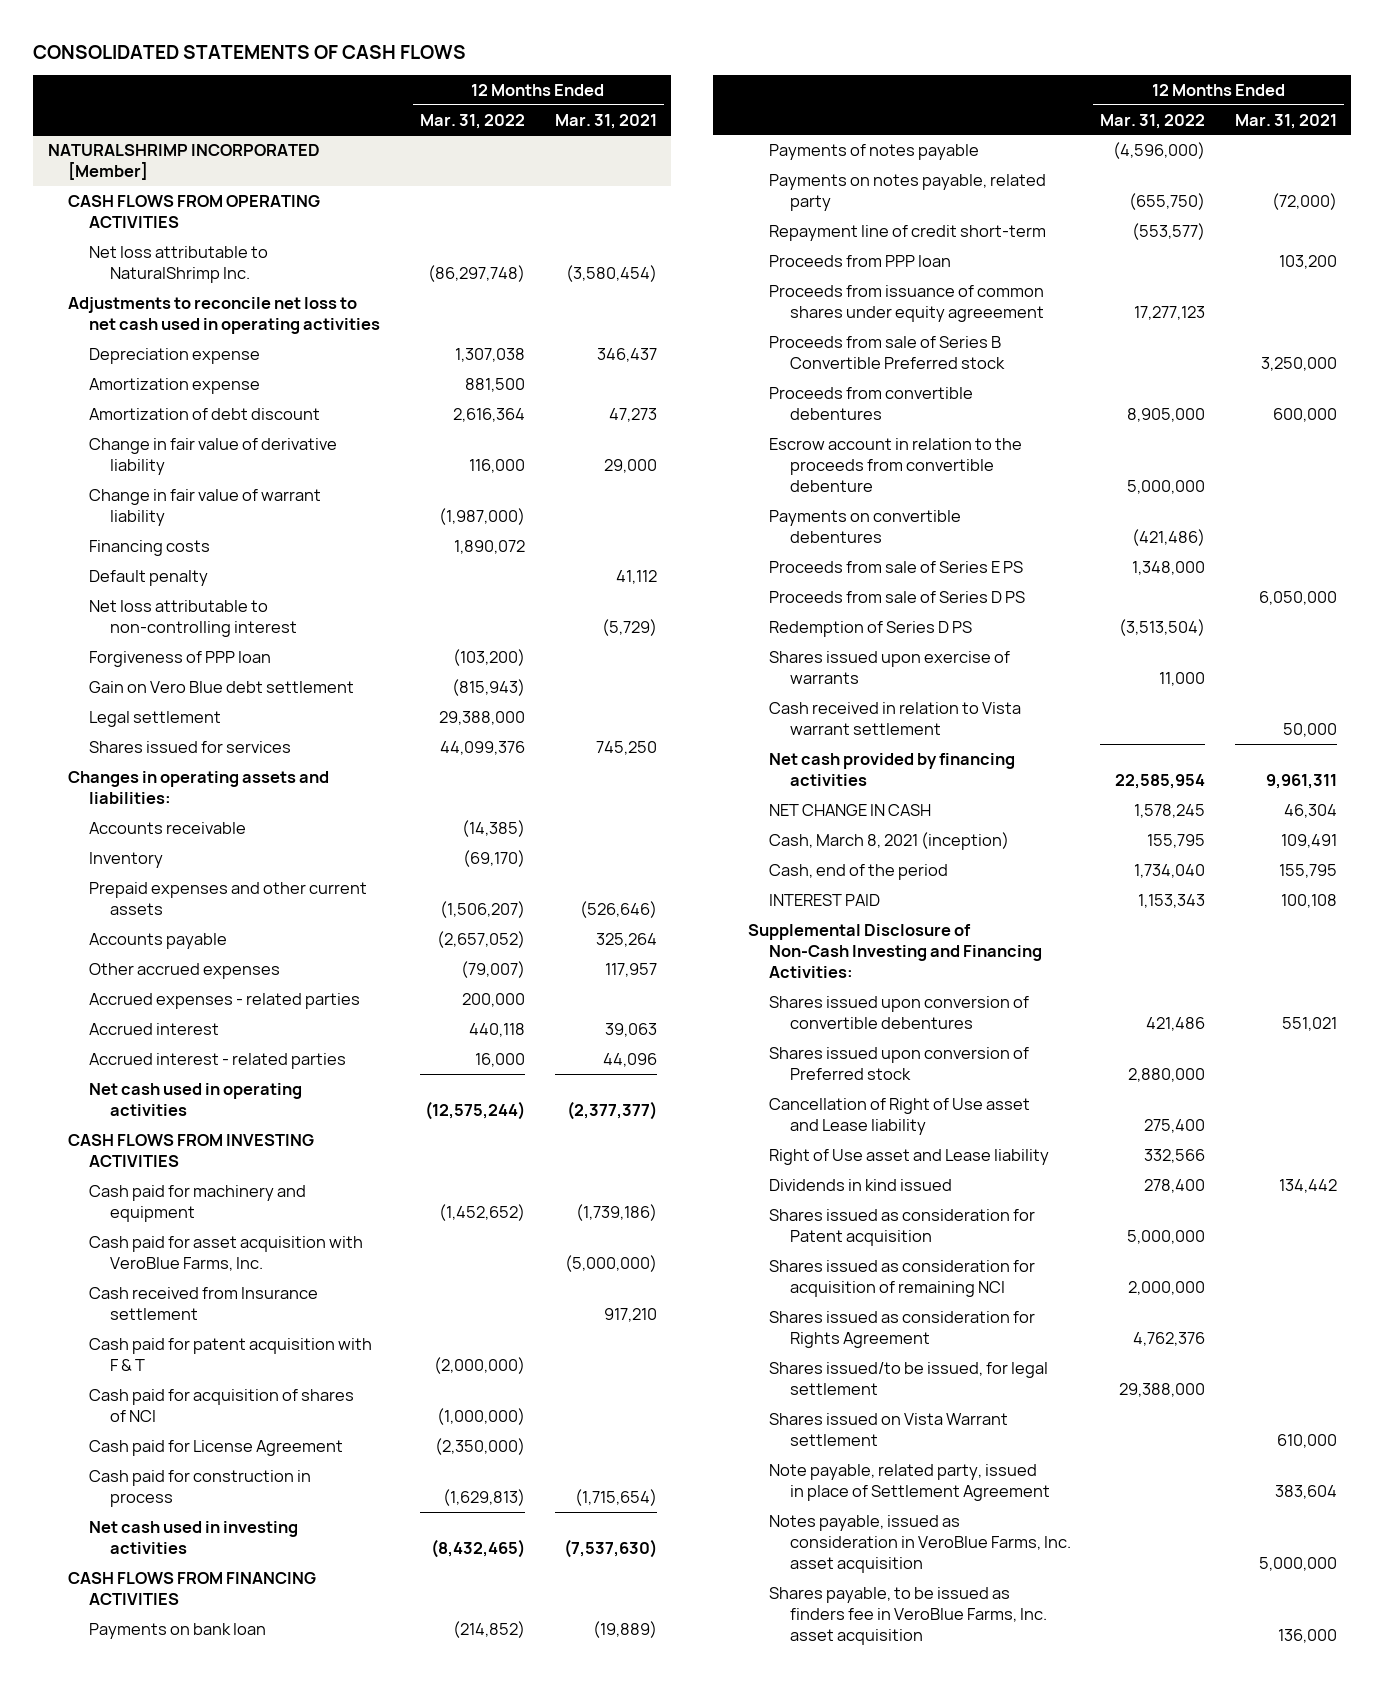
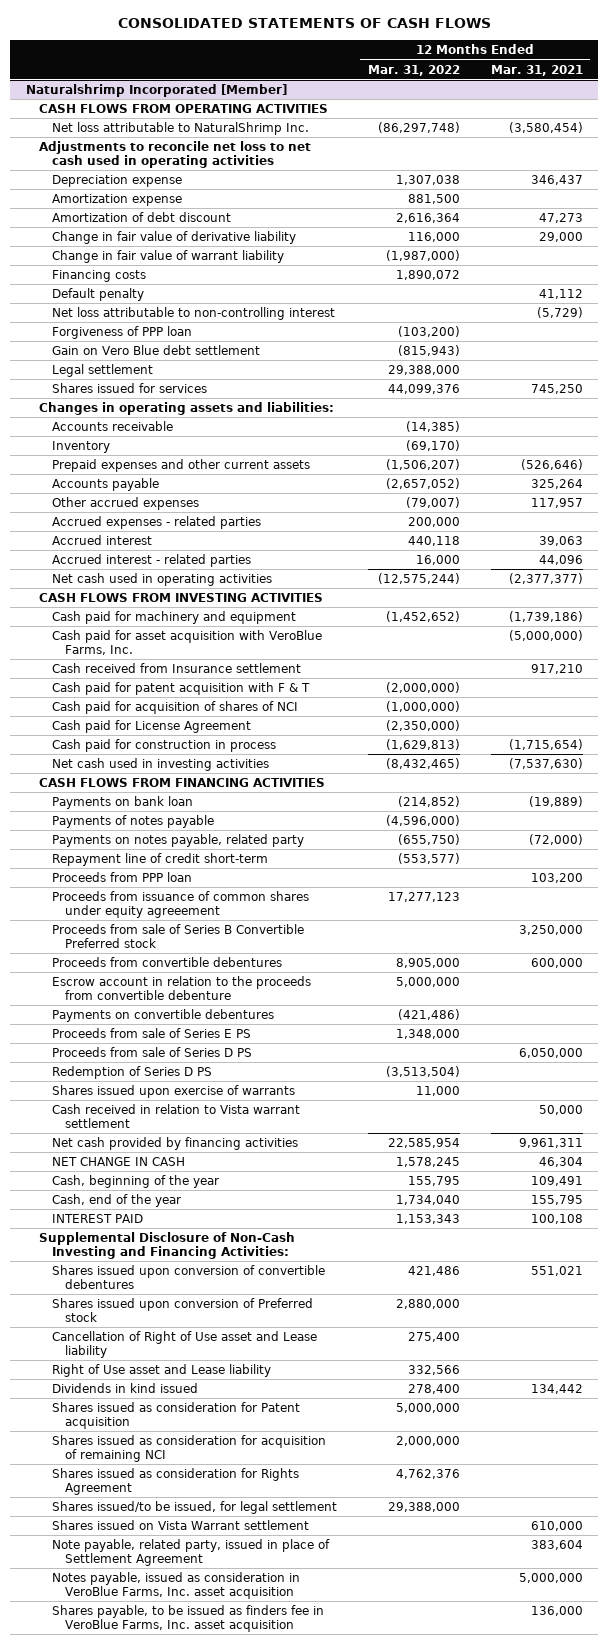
- NATURALSHRIMP INCORPORATED [Member]
+ Naturalshrimp Incorporated [Member]
- Cash, March 8, 2021 (inception) | 155,795 | 109,491
- Cash, end of the period | 1,734,040 | 155,795
+ Cash, beginning of the year | 155,795 | 109,491
+ Cash, end of the year | 1,734,040 | 155,795

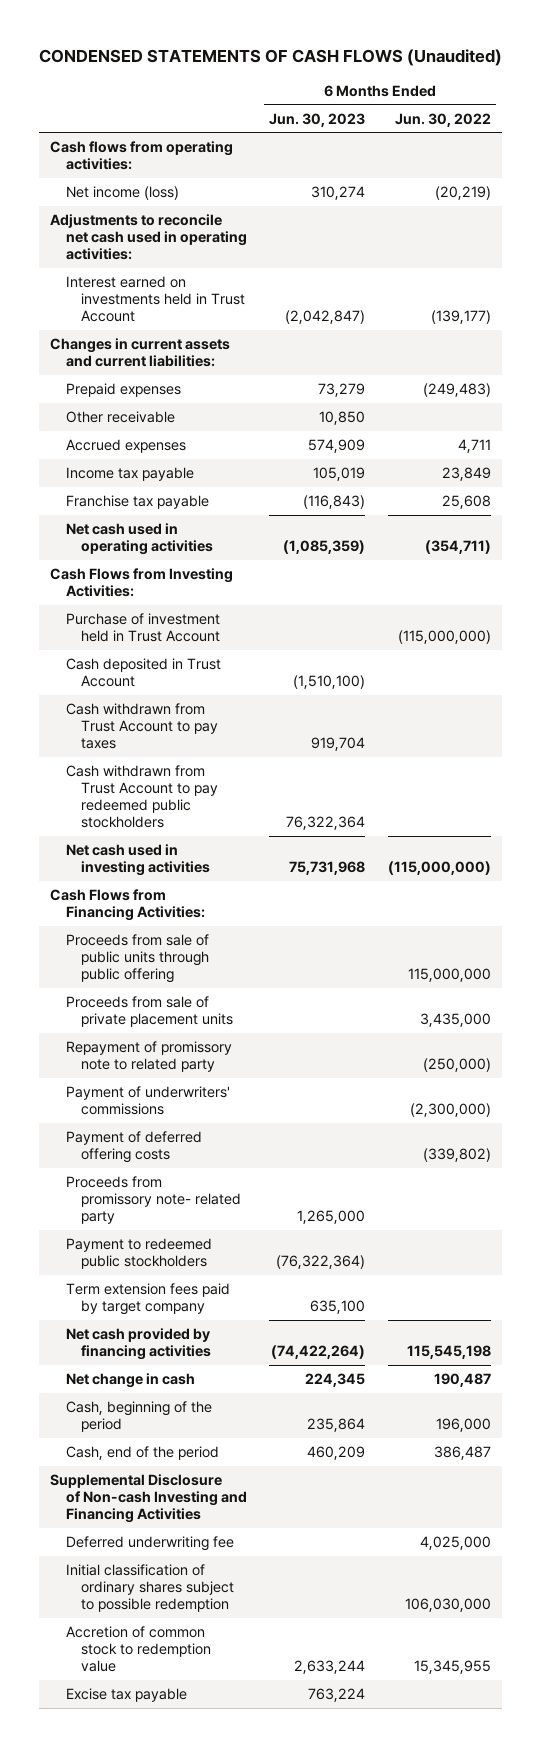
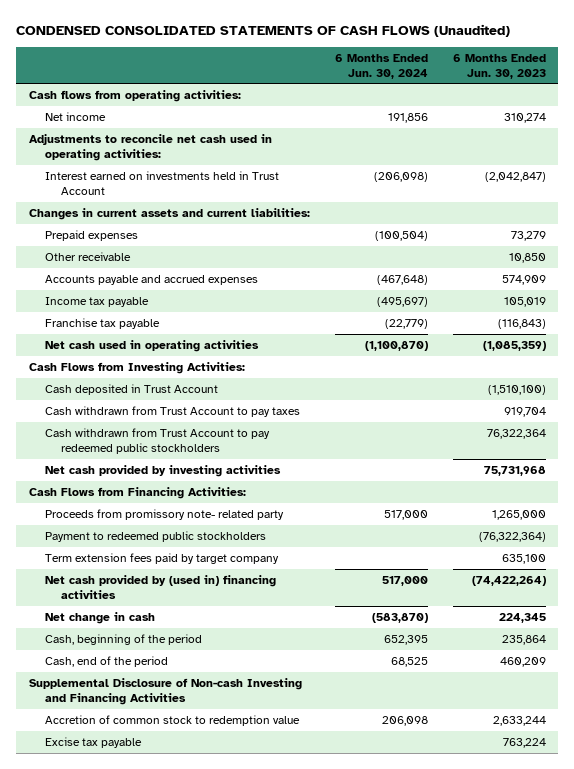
- CONDENSED STATEMENTS OF CASH FLOWS (Unaudited)
+ CONDENSED CONSOLIDATED STATEMENTS OF CASH FLOWS (Unaudited)
- | 6 Months Ended Jun. 30, 2023 | 6 Months Ended Jun. 30, 2022
+ | 6 Months Ended Jun. 30, 2024 | 6 Months Ended Jun. 30, 2023
- Net income (loss) | 310,274 | (20,219)
+ Net income | 191,856 | 310,274
- Accrued expenses | 574,909 | 4,711
+ Accounts payable and accrued expenses | (467,648) | 574,909
- Purchase of investment held in Trust Account | | (115,000,000)
- Net cash used in investing activities | 75,731,968 | (115,000,000)
+ Net cash provided by investing activities | | 75,731,968
- Proceeds from sale of public units through public offering | | 115,000,000
- Proceeds from sale of private placement units | | 3,435,000
- Repayment of promissory note to related party | | (250,000)
- Payment of underwriters' commissions | | (2,300,000)
- Payment of deferred offering costs | | (339,802)
- Net cash provided by financing activities | (74,422,264) | 115,545,198
+ Net cash provided by (used in) financing activities | 517,000 | (74,422,264)
- Deferred underwriting fee | | 4,025,000
- Initial classification of ordinary shares subject to possible redemption | | 106,030,000

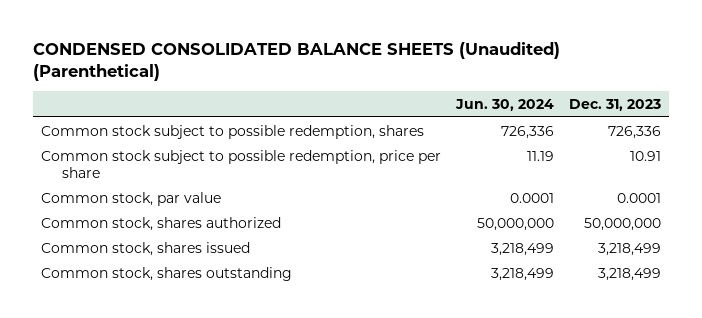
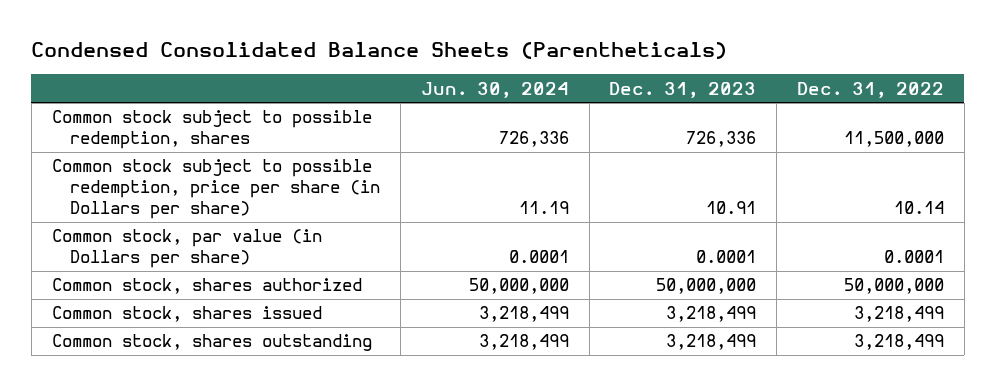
- CONDENSED CONSOLIDATED BALANCE SHEETS (Unaudited) (Parenthetical)
+ Condensed Consolidated Balance Sheets (Parentheticals)
- | Jun. 30, 2024 | Dec. 31, 2023
+ | Jun. 30, 2024 | Dec. 31, 2023 | Dec. 31, 2022
- Common stock subject to possible redemption, price per share | 11.19 | 10.91
- Common stock, par value | 0.0001 | 0.0001
+ Common stock subject to possible redemption, price per share (in Dollars per share) | 11.19 | 10.91 | 10.14
+ Common stock, par value (in Dollars per share) | 0.0001 | 0.0001 | 0.0001

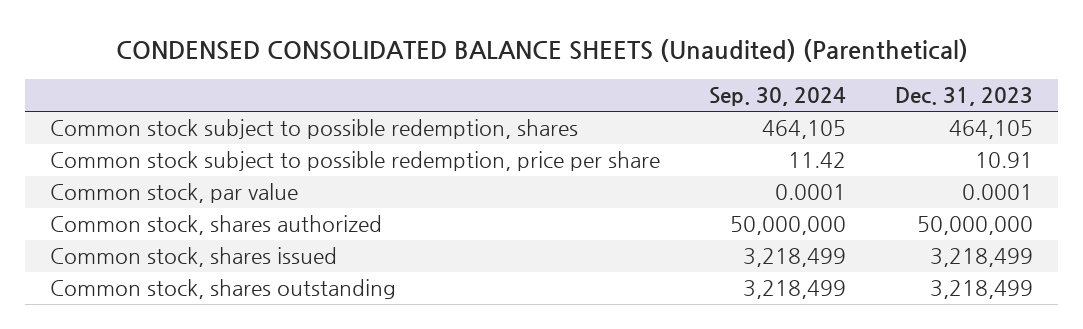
- Condensed Consolidated Balance Sheets (Parentheticals)
+ CONDENSED CONSOLIDATED BALANCE SHEETS (Unaudited) (Parenthetical)
- | Jun. 30, 2024 | Dec. 31, 2023 | Dec. 31, 2022
+ | Sep. 30, 2024 | Dec. 31, 2023
- Common stock subject to possible redemption, shares | 726,336 | 726,336 | 11,500,000
- Common stock subject to possible redemption, price per share (in Dollars per share) | 11.19 | 10.91 | 10.14
- Common stock, par value (in Dollars per share) | 0.0001 | 0.0001 | 0.0001
+ Common stock subject to possible redemption, shares | 464,105 | 464,105
+ Common stock subject to possible redemption, price per share | 11.42 | 10.91
+ Common stock, par value | 0.0001 | 0.0001

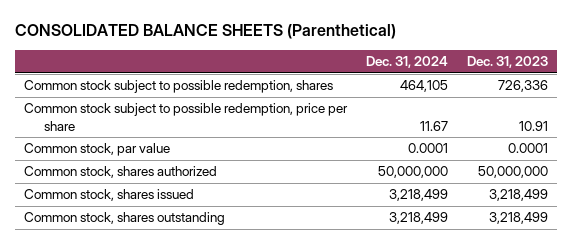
- CONDENSED CONSOLIDATED BALANCE SHEETS (Unaudited) (Parenthetical)
+ CONSOLIDATED BALANCE SHEETS (Parenthetical)
- | Sep. 30, 2024 | Dec. 31, 2023
+ | Dec. 31, 2024 | Dec. 31, 2023
- Common stock subject to possible redemption, shares | 464,105 | 464,105
+ Common stock subject to possible redemption, shares | 464,105 | 726,336

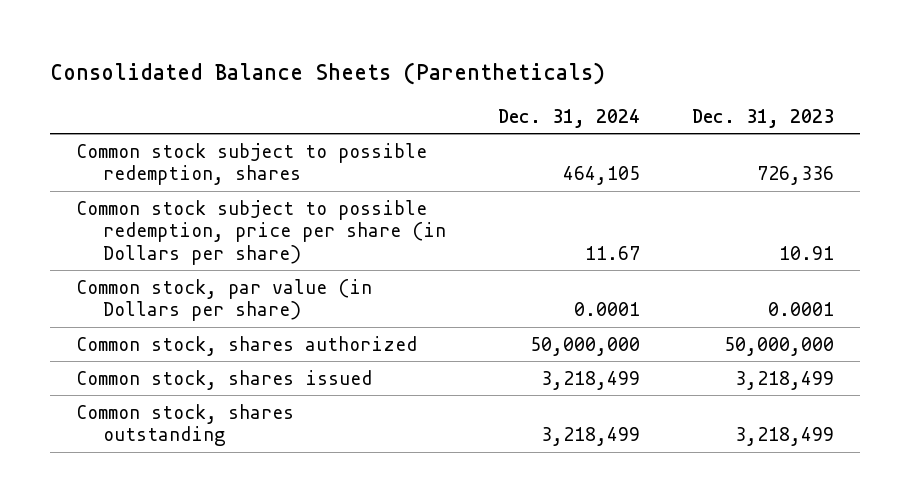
- CONSOLIDATED BALANCE SHEETS (Parenthetical)
+ Consolidated Balance Sheets (Parentheticals)
- Common stock subject to possible redemption, price per share | 11.67 | 10.91
- Common stock, par value | 0.0001 | 0.0001
+ Common stock subject to possible redemption, price per share (in Dollars per share) | 11.67 | 10.91
+ Common stock, par value (in Dollars per share) | 0.0001 | 0.0001

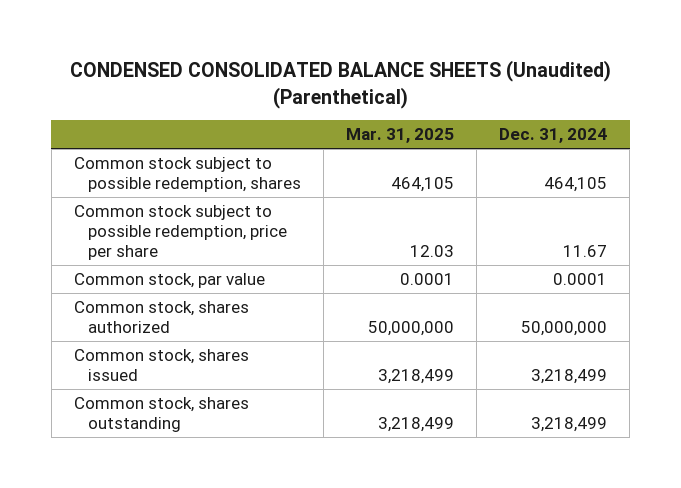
- Consolidated Balance Sheets (Parentheticals)
+ CONDENSED CONSOLIDATED BALANCE SHEETS (Unaudited) (Parenthetical)
- | Dec. 31, 2024 | Dec. 31, 2023
+ | Mar. 31, 2025 | Dec. 31, 2024
- Common stock subject to possible redemption, price per share (in Dollars per share) | 11.67 | 10.91
- Common stock, par value (in Dollars per share) | 0.0001 | 0.0001
+ Common stock subject to possible redemption, price per share | 12.03 | 11.67
+ Common stock, par value | 0.0001 | 0.0001

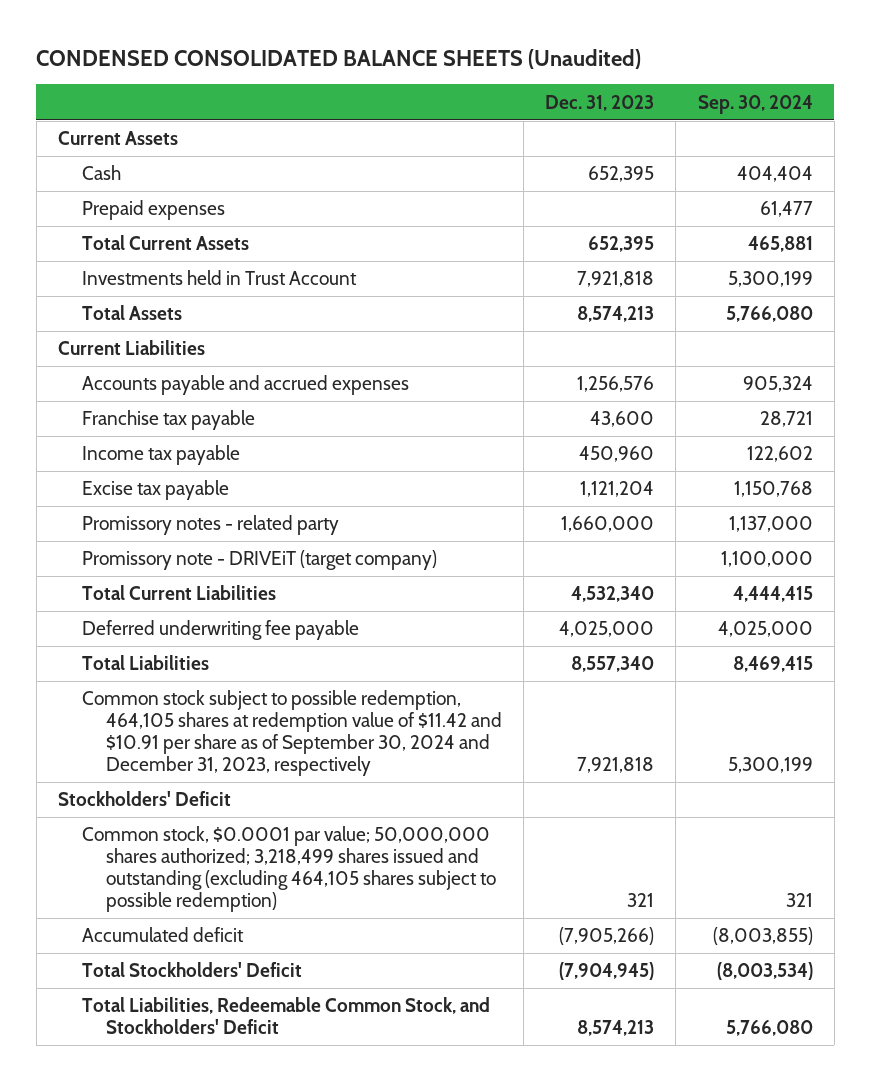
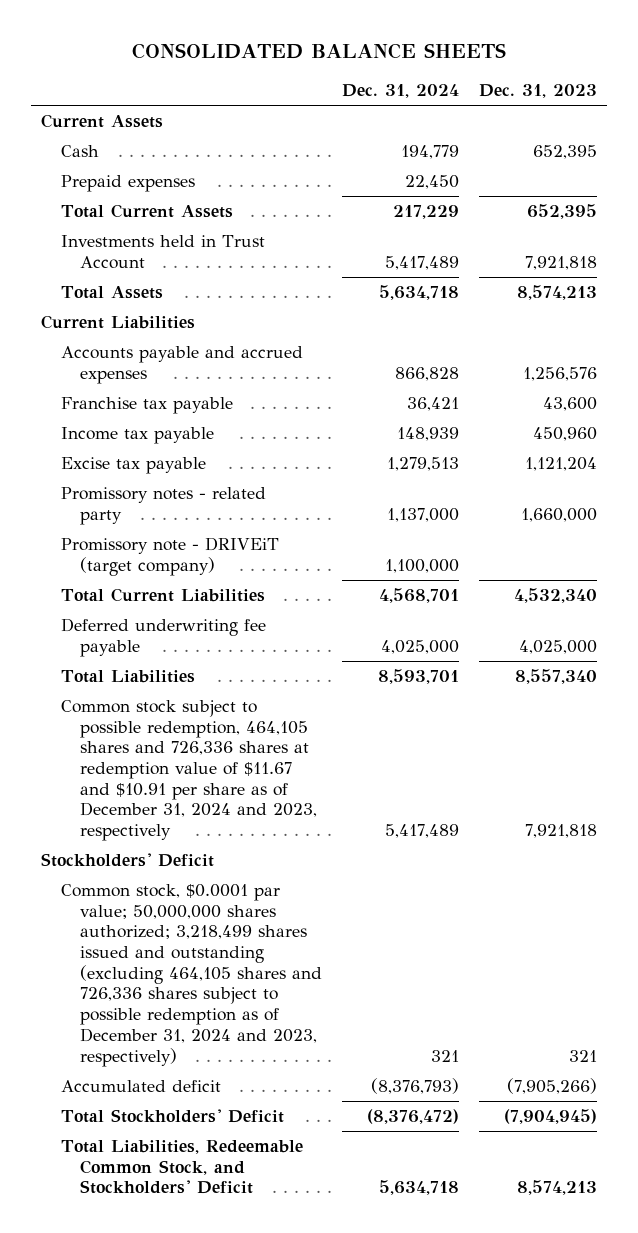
- CONDENSED CONSOLIDATED BALANCE SHEETS (Unaudited)
+ CONSOLIDATED BALANCE SHEETS
- | Dec. 31, 2023 | Sep. 30, 2024
+ | Dec. 31, 2024 | Dec. 31, 2023
- Common stock subject to possible redemption, 464,105 shares at redemption value of $11.42 and $10.91 per share as of September 30, 2024 and December 31, 2023, respectively | 7,921,818 | 5,300,199
+ Common stock subject to possible redemption, 464,105 shares and 726,336 shares at redemption value of $11.67 and $10.91 per share as of December 31, 2024 and 2023, respectively | 5,417,489 | 7,921,818
- Common stock, $0.0001 par value; 50,000,000 shares authorized; 3,218,499 shares issued and outstanding (excluding 464,105 shares subject to possible redemption) | 321 | 321
+ Common stock, $0.0001 par value; 50,000,000 shares authorized; 3,218,499 shares issued and outstanding (excluding 464,105 shares and 726,336 shares subject to possible redemption as of December 31, 2024 and 2023, respectively) | 321 | 321

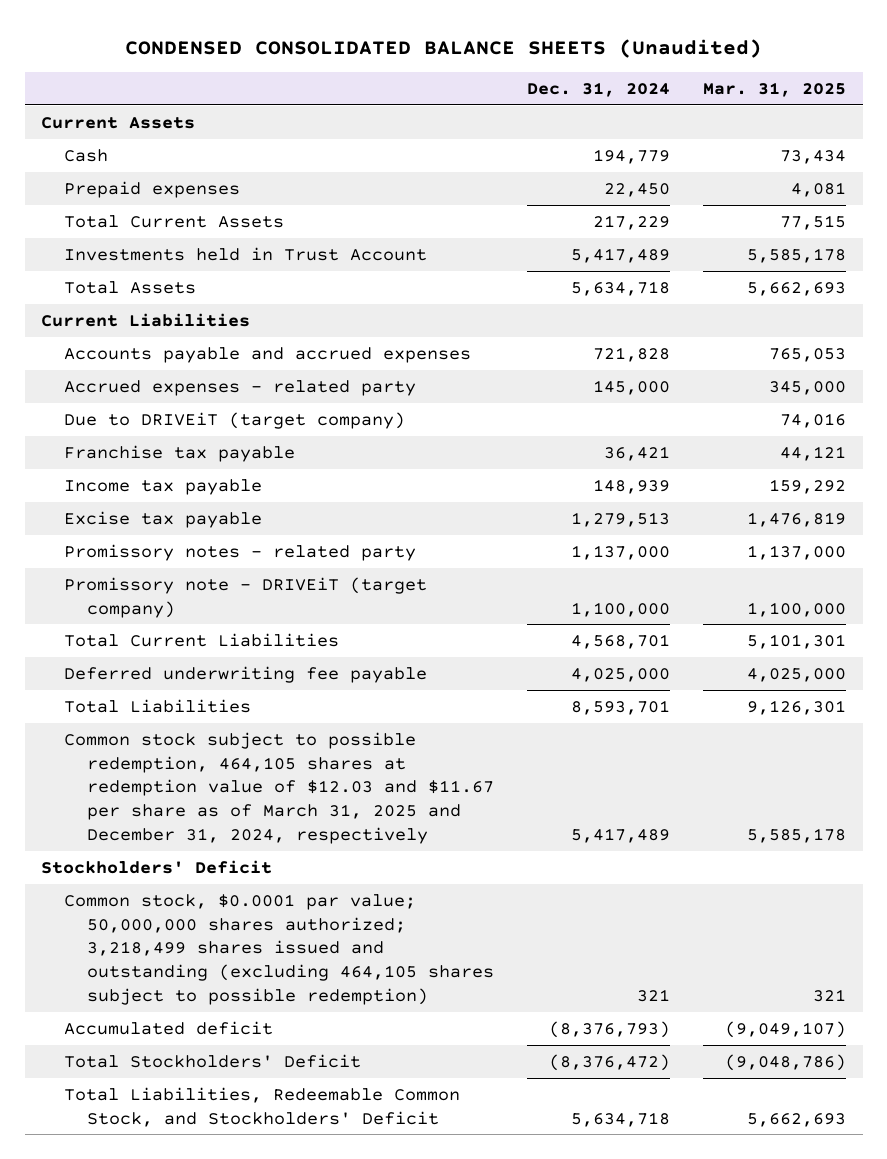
- CONSOLIDATED BALANCE SHEETS
+ CONDENSED CONSOLIDATED BALANCE SHEETS (Unaudited)
- | Dec. 31, 2024 | Dec. 31, 2023
+ | Dec. 31, 2024 | Mar. 31, 2025
- Accounts payable and accrued expenses | 866,828 | 1,256,576
+ Accounts payable and accrued expenses | 721,828 | 765,053
+ Accrued expenses - related party | 145,000 | 345,000
+ Due to DRIVEiT (target company) | | 74,016
- Common stock subject to possible redemption, 464,105 shares and 726,336 shares at redemption value of $11.67 and $10.91 per share as of December 31, 2024 and 2023, respectively | 5,417,489 | 7,921,818
+ Common stock subject to possible redemption, 464,105 shares at redemption value of $12.03 and $11.67 per share as of March 31, 2025 and December 31, 2024, respectively | 5,417,489 | 5,585,178
- Common stock, $0.0001 par value; 50,000,000 shares authorized; 3,218,499 shares issued and outstanding (excluding 464,105 shares and 726,336 shares subject to possible redemption as of December 31, 2024 and 2023, respectively) | 321 | 321
+ Common stock, $0.0001 par value; 50,000,000 shares authorized; 3,218,499 shares issued and outstanding (excluding 464,105 shares subject to possible redemption) | 321 | 321

